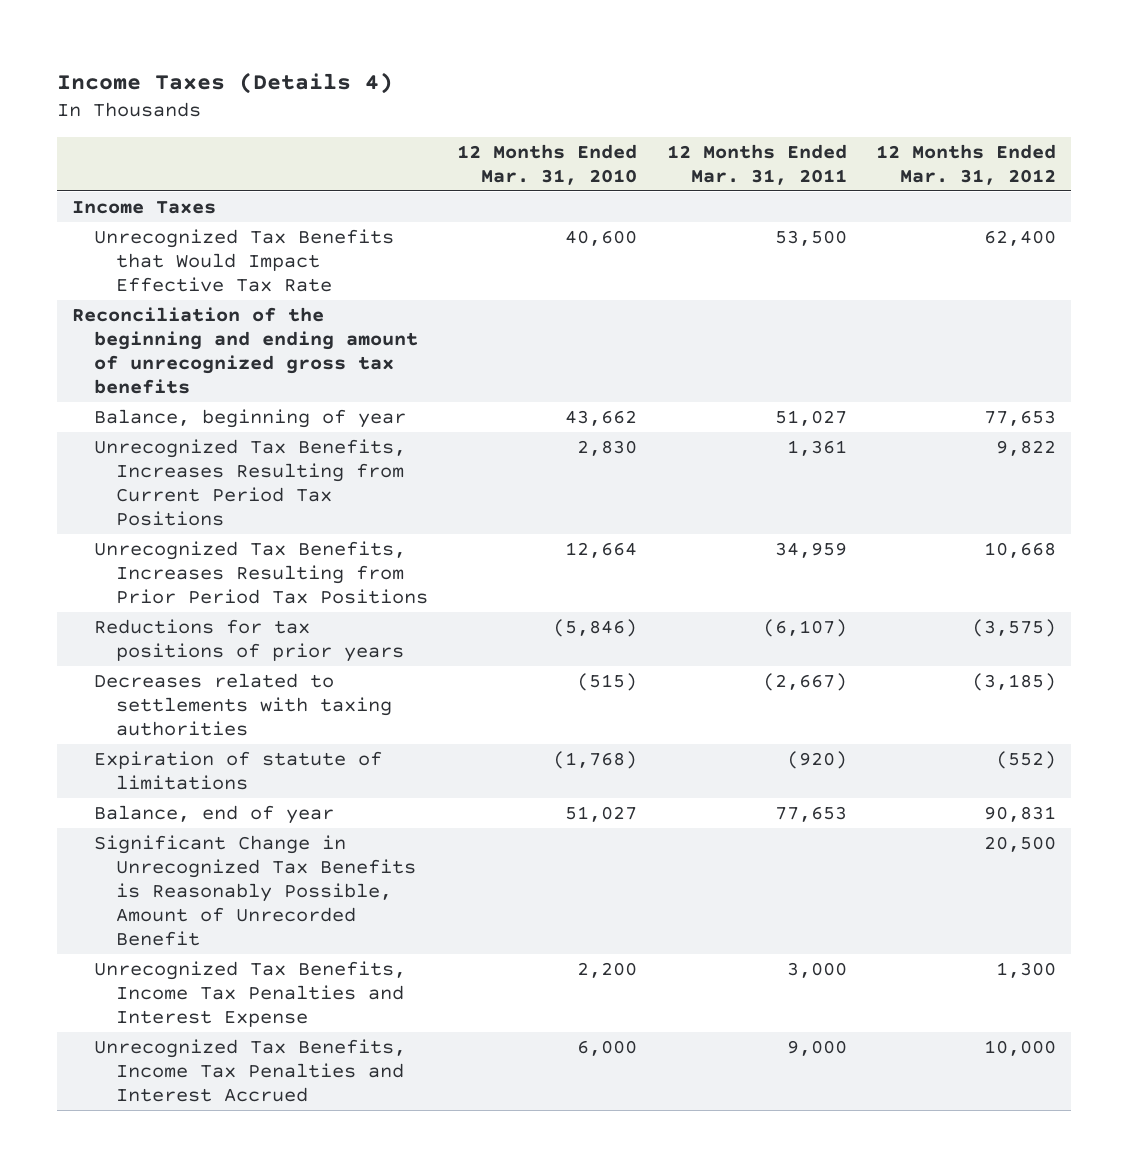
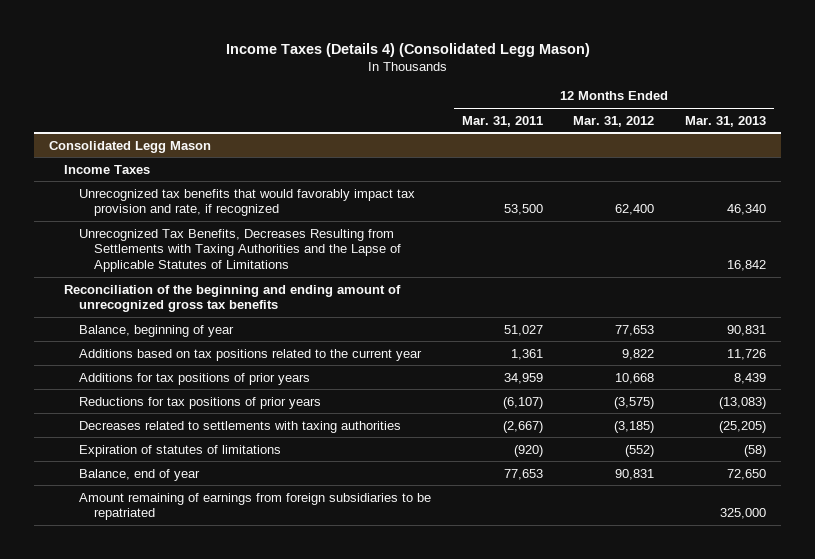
- Income Taxes (Details 4)
+ Income Taxes (Details 4) (Consolidated Legg Mason)
- | 12 Months Ended Mar. 31, 2010 | 12 Months Ended Mar. 31, 2011 | 12 Months Ended Mar. 31, 2012
+ | 12 Months Ended Mar. 31, 2011 | 12 Months Ended Mar. 31, 2012 | 12 Months Ended Mar. 31, 2013
+ Consolidated Legg Mason
- Unrecognized Tax Benefits that Would Impact Effective Tax Rate | 40,600 | 53,500 | 62,400
+ Unrecognized tax benefits that would favorably impact tax provision and rate, if recognized | 53,500 | 62,400 | 46,340
+ Unrecognized Tax Benefits, Decreases Resulting from Settlements with Taxing Authorities and the Lapse of Applicable Statutes of Limitations | | | 16,842
- Unrecognized Tax Benefits, Increases Resulting from Current Period Tax Positions | 2,830 | 1,361 | 9,822
- Unrecognized Tax Benefits, Increases Resulting from Prior Period Tax Positions | 12,664 | 34,959 | 10,668
+ Additions based on tax positions related to the current year | 1,361 | 9,822 | 11,726
+ Additions for tax positions of prior years | 34,959 | 10,668 | 8,439
- Expiration of statute of limitations | (1,768) | (920) | (552)
+ Expiration of statutes of limitations | (920) | (552) | (58)
- Significant Change in Unrecognized Tax Benefits is Reasonably Possible, Amount of Unrecorded Benefit | | | 20,500
- Unrecognized Tax Benefits, Income Tax Penalties and Interest Expense | 2,200 | 3,000 | 1,300
- Unrecognized Tax Benefits, Income Tax Penalties and Interest Accrued | 6,000 | 9,000 | 10,000
+ Amount remaining of earnings from foreign subsidiaries to be repatriated | | | 325,000

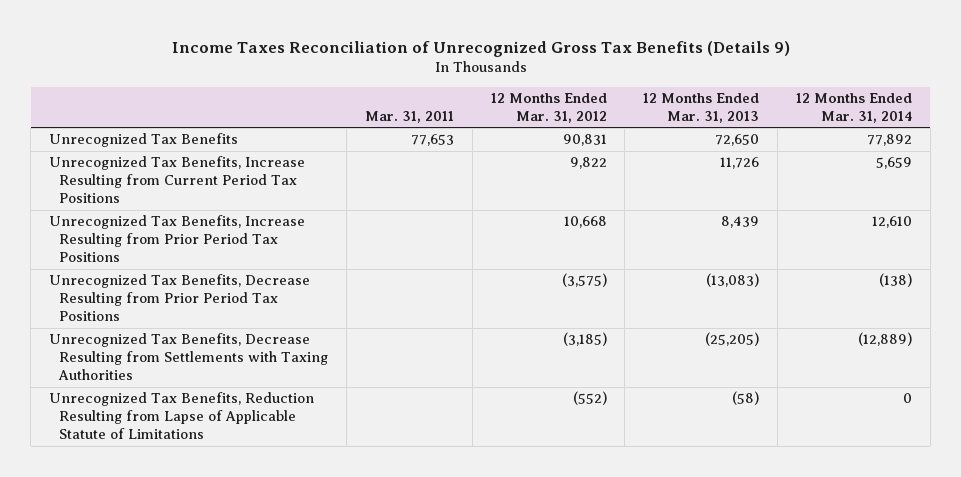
- Income Taxes (Details 4) (Consolidated Legg Mason)
+ Income Taxes Reconciliation of Unrecognized Gross Tax Benefits (Details 9)
- | 12 Months Ended Mar. 31, 2011 | 12 Months Ended Mar. 31, 2012 | 12 Months Ended Mar. 31, 2013
+ | Mar. 31, 2011 | 12 Months Ended Mar. 31, 2012 | 12 Months Ended Mar. 31, 2013 | 12 Months Ended Mar. 31, 2014
- Consolidated Legg Mason
- Income Taxes
- Unrecognized tax benefits that would favorably impact tax provision and rate, if recognized | 53,500 | 62,400 | 46,340
- Unrecognized Tax Benefits, Decreases Resulting from Settlements with Taxing Authorities and the Lapse of Applicable Statutes of Limitations | | | 16,842
- Reconciliation of the beginning and ending amount of unrecognized gross tax benefits
- Balance, beginning of year | 51,027 | 77,653 | 90,831
- Additions based on tax positions related to the current year | 1,361 | 9,822 | 11,726
- Additions for tax positions of prior years | 34,959 | 10,668 | 8,439
- Reductions for tax positions of prior years | (6,107) | (3,575) | (13,083)
- Decreases related to settlements with taxing authorities | (2,667) | (3,185) | (25,205)
- Expiration of statutes of limitations | (920) | (552) | (58)
- Balance, end of year | 77,653 | 90,831 | 72,650
- Amount remaining of earnings from foreign subsidiaries to be repatriated | | | 325,000
+ Unrecognized Tax Benefits | 77,653 | 90,831 | 72,650 | 77,892
+ Unrecognized Tax Benefits, Increase Resulting from Current Period Tax Positions | | 9,822 | 11,726 | 5,659
+ Unrecognized Tax Benefits, Increase Resulting from Prior Period Tax Positions | | 10,668 | 8,439 | 12,610
+ Unrecognized Tax Benefits, Decrease Resulting from Prior Period Tax Positions | | (3,575) | (13,083) | (138)
+ Unrecognized Tax Benefits, Decrease Resulting from Settlements with Taxing Authorities | | (3,185) | (25,205) | (12,889)
+ Unrecognized Tax Benefits, Reduction Resulting from Lapse of Applicable Statute of Limitations | | (552) | (58) | 0

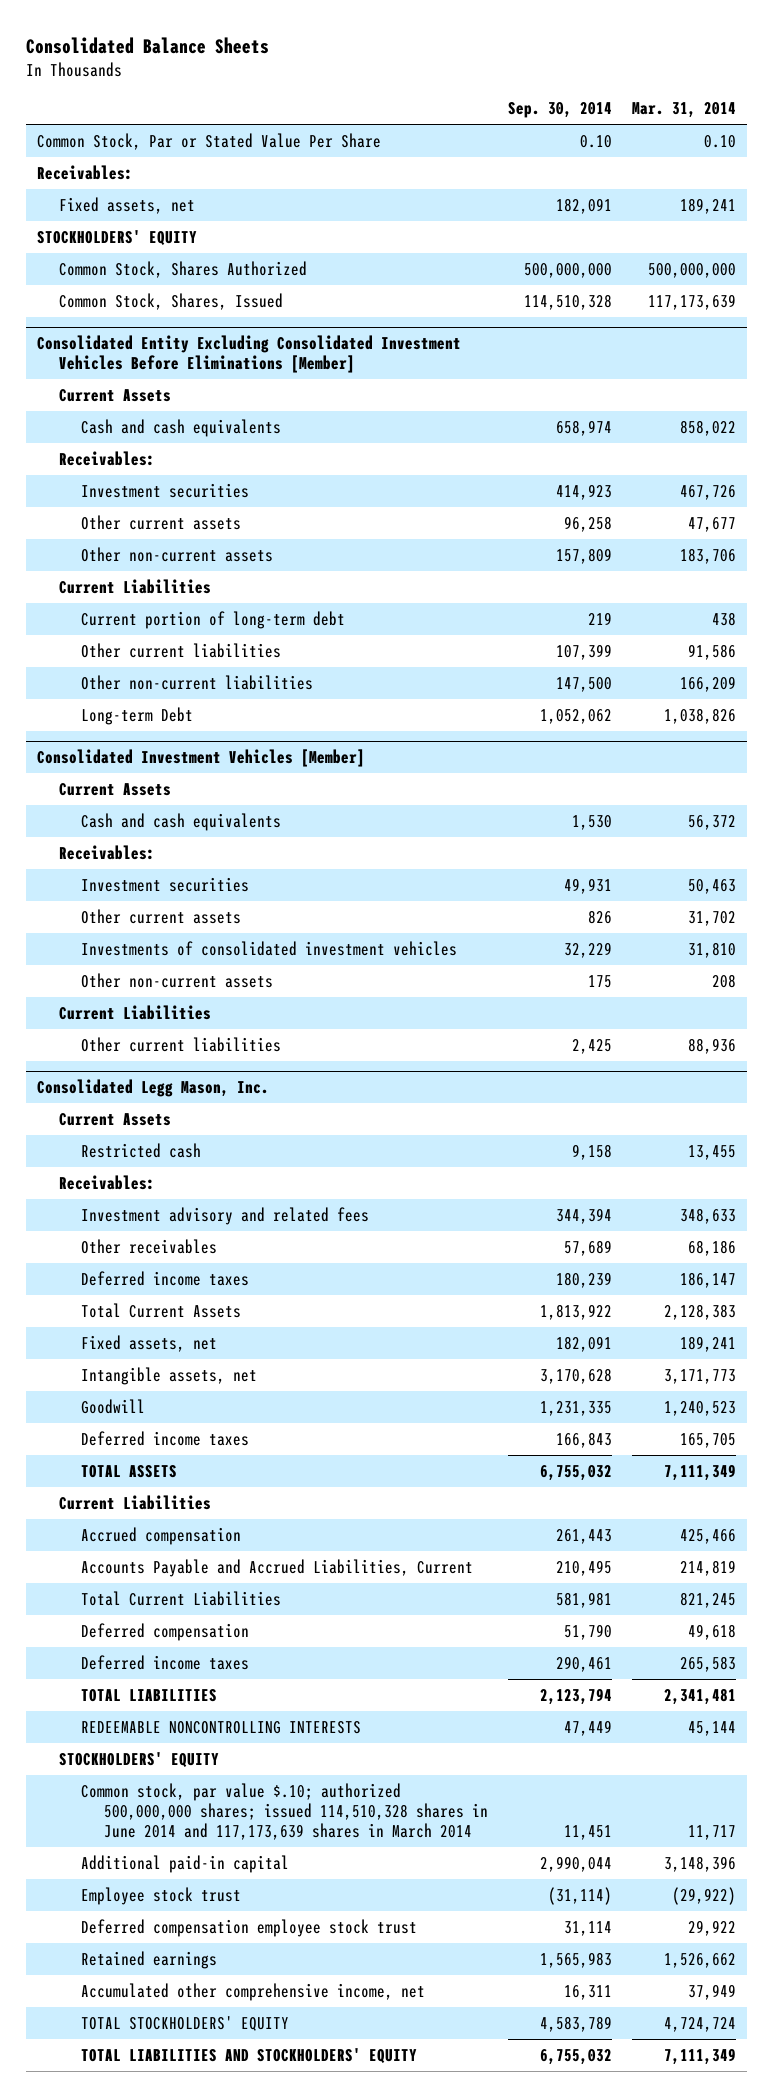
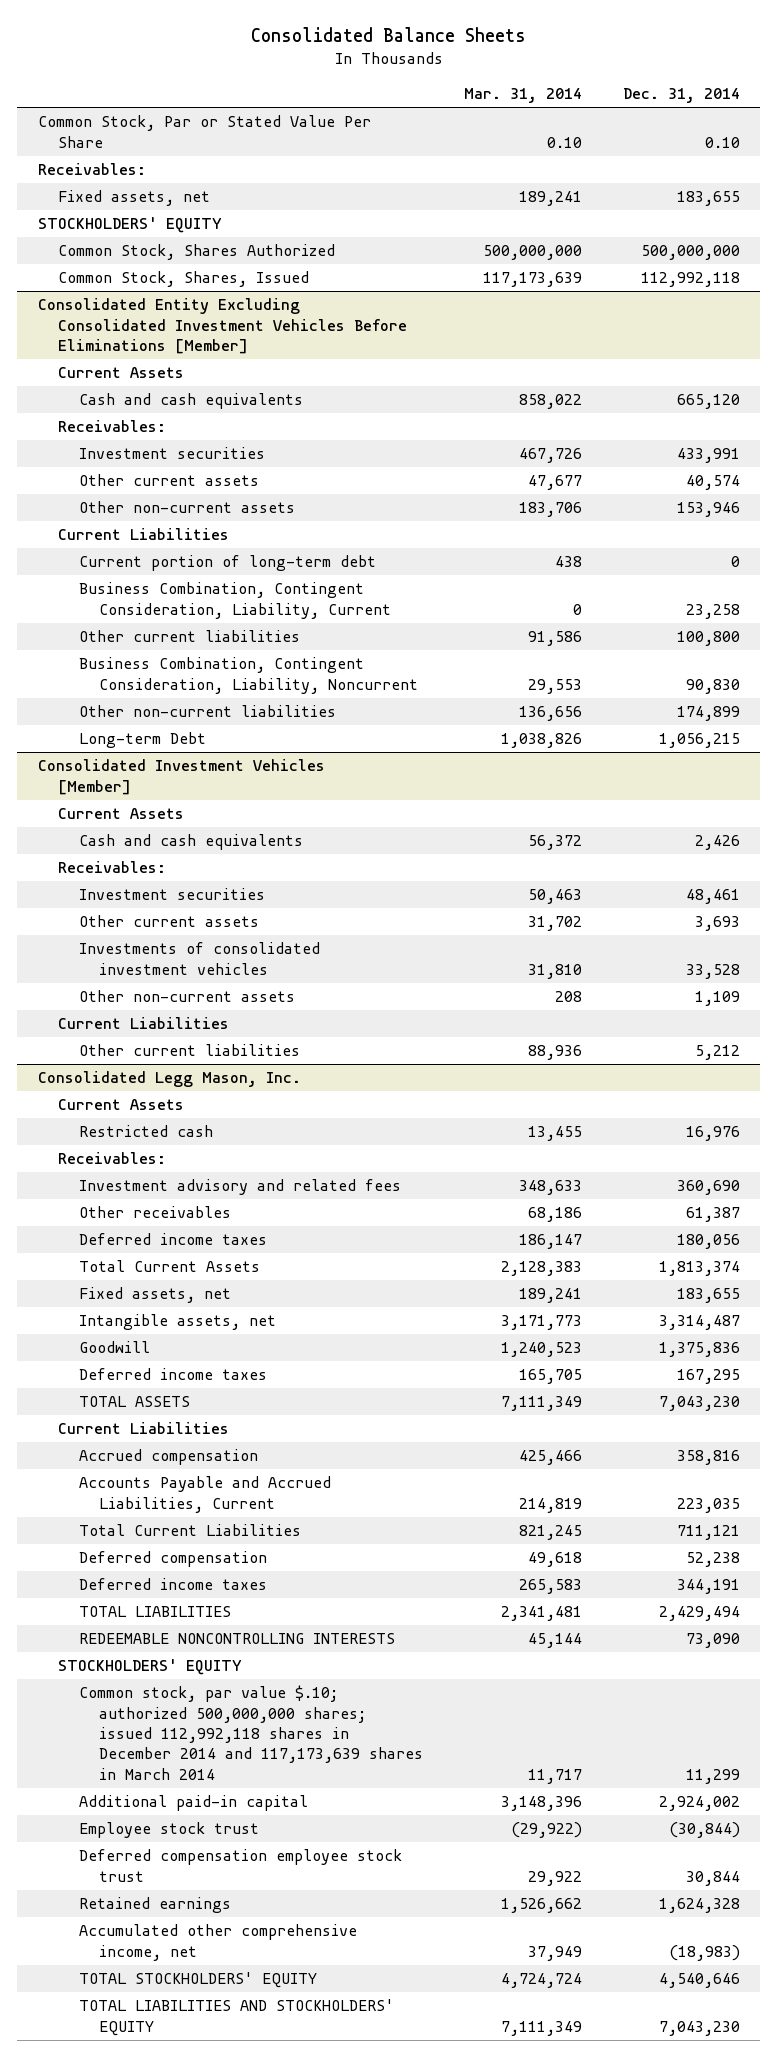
- | Sep. 30, 2014 | Mar. 31, 2014
+ | Mar. 31, 2014 | Dec. 31, 2014
@ Consolidated Entity Excluding Consolidated Investment Vehicles Before Eliminations [Member]
+ Business Combination, Contingent Consideration, Liability, Current | 0 | 23,258
- Other non-current liabilities | 147,500 | 166,209
+ Business Combination, Contingent Consideration, Liability, Noncurrent | 29,553 | 90,830
+ Other non-current liabilities | 136,656 | 174,899
@ Consolidated Legg Mason, Inc.
- Common stock, par value $.10; authorized 500,000,000 shares; issued 114,510,328 shares in June 2014 and 117,173,639 shares in March 2014 | 11,451 | 11,717
+ Common stock, par value $.10; authorized 500,000,000 shares; issued 112,992,118 shares in December 2014 and 117,173,639 shares in March 2014 | 11,717 | 11,299

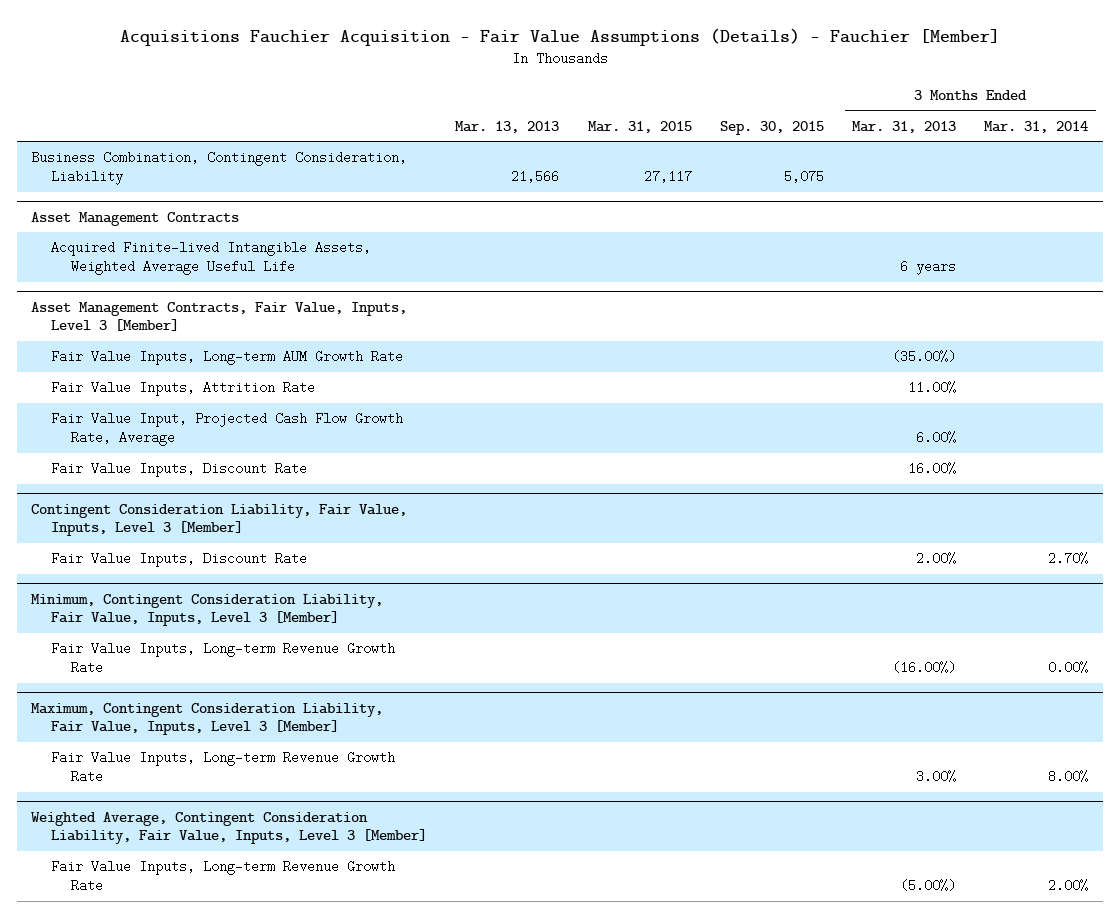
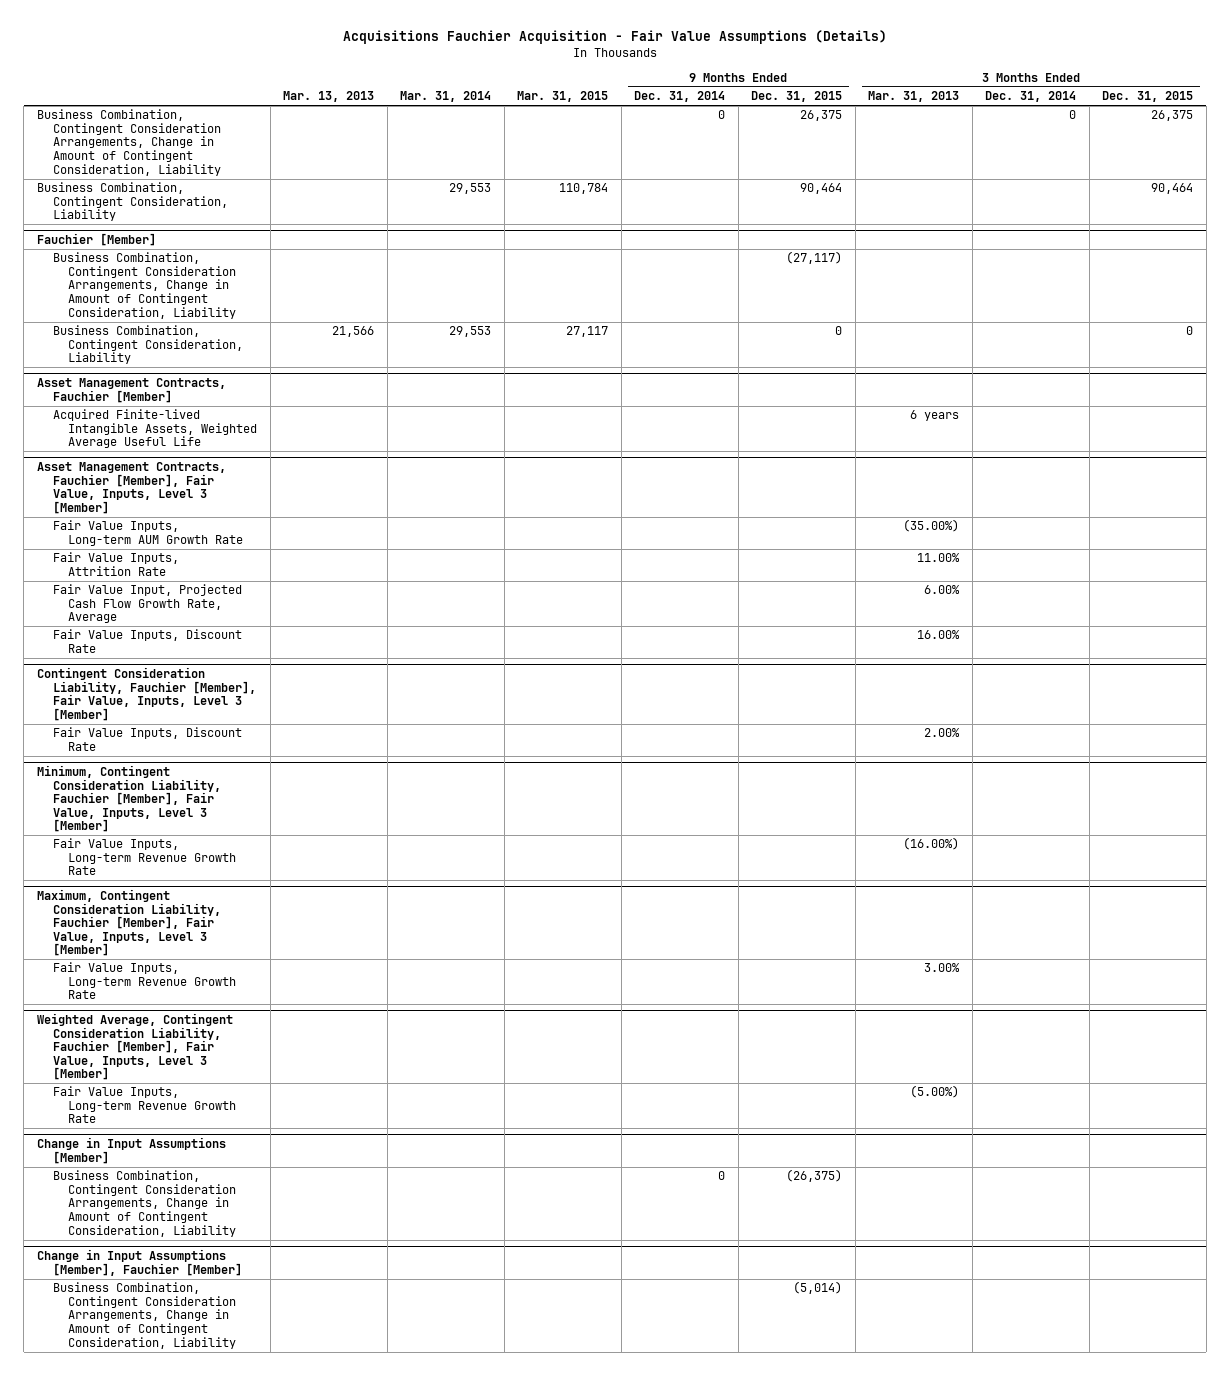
- Acquisitions Fauchier Acquisition - Fair Value Assumptions (Details) - Fauchier [Member]
+ Acquisitions Fauchier Acquisition - Fair Value Assumptions (Details)
- | Mar. 13, 2013 | Mar. 31, 2015 | Sep. 30, 2015 | 3 Months Ended Mar. 31, 2013 | 3 Months Ended Mar. 31, 2014
+ | Mar. 13, 2013 | Mar. 31, 2014 | Mar. 31, 2015 | 9 Months Ended Dec. 31, 2014 | 9 Months Ended Dec. 31, 2015 | 3 Months Ended Mar. 31, 2013 | 3 Months Ended Dec. 31, 2014 | 3 Months Ended Dec. 31, 2015
+ Business Combination, Contingent Consideration Arrangements, Change in Amount of Contingent Consideration, Liability | | | | 0 | 26,375 | | 0 | 26,375
+ Business Combination, Contingent Consideration, Liability | | 29,553 | 110,784 | | 90,464 | | | 90,464
+ Fauchier [Member]
+ Business Combination, Contingent Consideration Arrangements, Change in Amount of Contingent Consideration, Liability | | | | | (27,117) | | |
- Asset Management Contracts
+ Asset Management Contracts, Fauchier [Member]
- Asset Management Contracts, Fair Value, Inputs, Level 3 [Member]
+ Asset Management Contracts, Fauchier [Member], Fair Value, Inputs, Level 3 [Member]
- Contingent Consideration Liability, Fair Value, Inputs, Level 3 [Member]
+ Contingent Consideration Liability, Fauchier [Member], Fair Value, Inputs, Level 3 [Member]
- Minimum, Contingent Consideration Liability, Fair Value, Inputs, Level 3 [Member]
+ Minimum, Contingent Consideration Liability, Fauchier [Member], Fair Value, Inputs, Level 3 [Member]
- Maximum, Contingent Consideration Liability, Fair Value, Inputs, Level 3 [Member]
+ Maximum, Contingent Consideration Liability, Fauchier [Member], Fair Value, Inputs, Level 3 [Member]
- Weighted Average, Contingent Consideration Liability, Fair Value, Inputs, Level 3 [Member]
+ Weighted Average, Contingent Consideration Liability, Fauchier [Member], Fair Value, Inputs, Level 3 [Member]
+ Change in Input Assumptions [Member]
+ Business Combination, Contingent Consideration Arrangements, Change in Amount of Contingent Consideration, Liability | | | | 0 | (26,375) | | |
+ Change in Input Assumptions [Member], Fauchier [Member]
+ Business Combination, Contingent Consideration Arrangements, Change in Amount of Contingent Consideration, Liability | | | | | (5,014) | | |

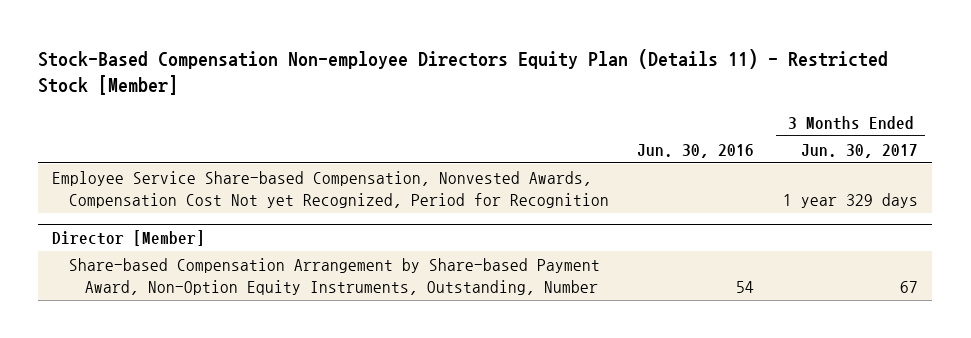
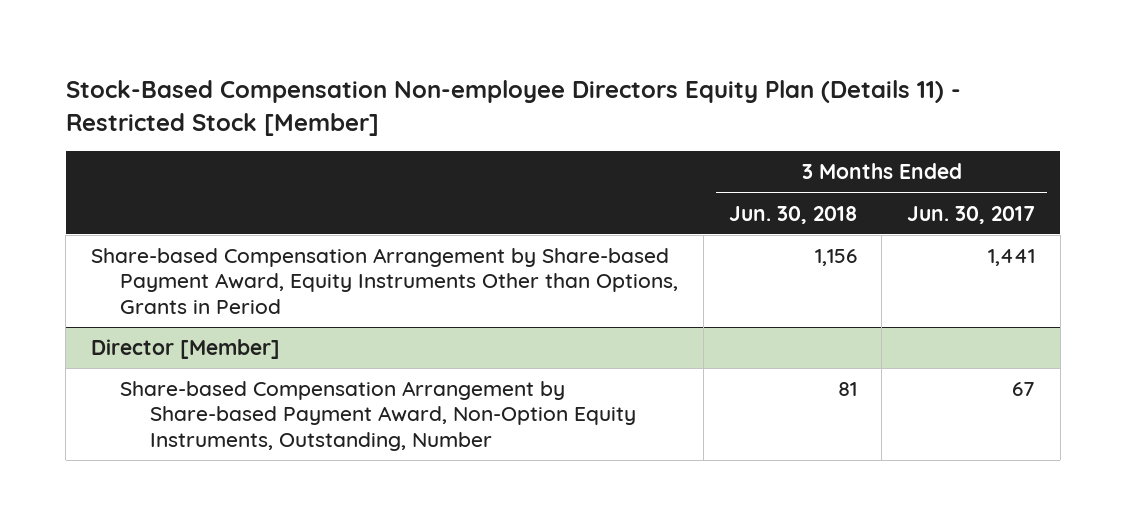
- | Jun. 30, 2016 | 3 Months Ended Jun. 30, 2017
+ | 3 Months Ended Jun. 30, 2018 | 3 Months Ended Jun. 30, 2017
- Employee Service Share-based Compensation, Nonvested Awards, Compensation Cost Not yet Recognized, Period for Recognition | | 1 year 329 days
+ Share-based Compensation Arrangement by Share-based Payment Award, Equity Instruments Other than Options, Grants in Period | 1,156 | 1,441

